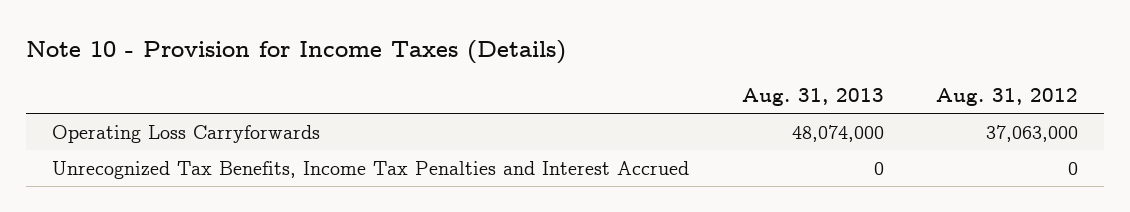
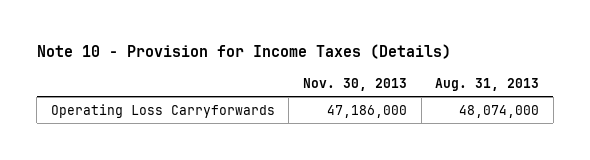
- | Aug. 31, 2013 | Aug. 31, 2012
+ | Nov. 30, 2013 | Aug. 31, 2013
- Unrecognized Tax Benefits, Income Tax Penalties and Interest Accrued | 0 | 0

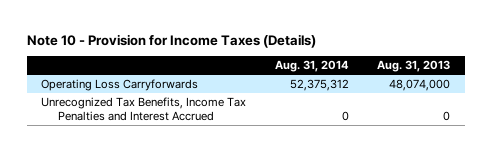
- | Nov. 30, 2013 | Aug. 31, 2013
+ | Aug. 31, 2014 | Aug. 31, 2013
+ Unrecognized Tax Benefits, Income Tax Penalties and Interest Accrued | 0 | 0

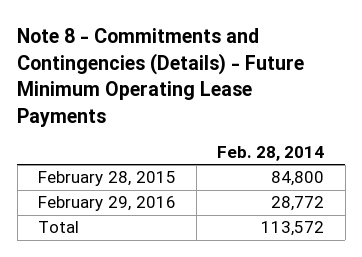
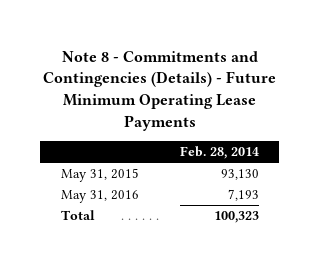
- February 28, 2015 | 84,800
- February 29, 2016 | 28,772
- Total | 113,572
+ May 31, 2015 | 93,130
+ May 31, 2016 | 7,193
+ Total | 100,323

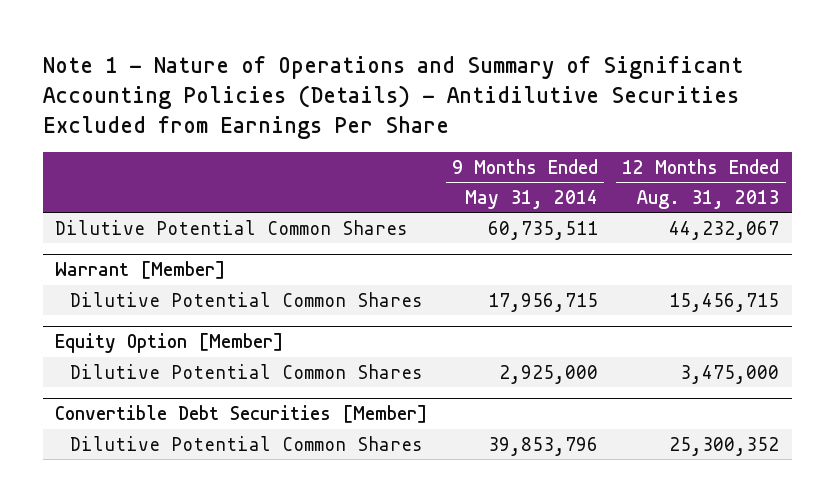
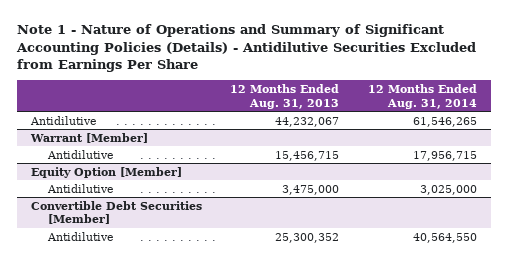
- | 9 Months Ended May 31, 2014 | 12 Months Ended Aug. 31, 2013
+ | 12 Months Ended Aug. 31, 2013 | 12 Months Ended Aug. 31, 2014
- Dilutive Potential Common Shares | 60,735,511 | 44,232,067
+ Antidilutive | 44,232,067 | 61,546,265
@ Warrant [Member]
- Dilutive Potential Common Shares | 17,956,715 | 15,456,715
+ Antidilutive | 15,456,715 | 17,956,715
@ Equity Option [Member]
- Dilutive Potential Common Shares | 2,925,000 | 3,475,000
+ Antidilutive | 3,475,000 | 3,025,000
@ Convertible Debt Securities [Member]
- Dilutive Potential Common Shares | 39,853,796 | 25,300,352
+ Antidilutive | 25,300,352 | 40,564,550

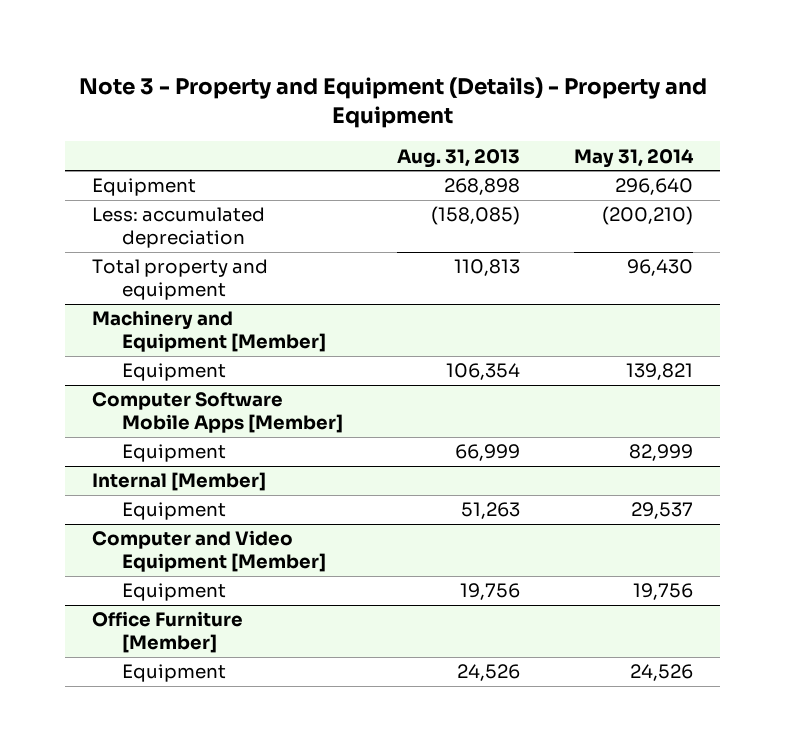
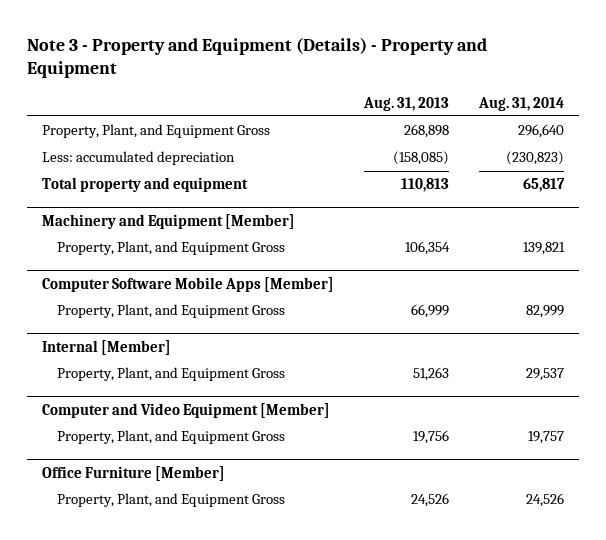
- | Aug. 31, 2013 | May 31, 2014
+ | Aug. 31, 2013 | Aug. 31, 2014
- Equipment | 268,898 | 296,640
+ Property, Plant, and Equipment Gross | 268,898 | 296,640
@ Machinery and Equipment [Member]
- Equipment | 106,354 | 139,821
+ Property, Plant, and Equipment Gross | 106,354 | 139,821
@ Computer Software Mobile Apps [Member]
- Equipment | 66,999 | 82,999
+ Property, Plant, and Equipment Gross | 66,999 | 82,999
@ Internal [Member]
- Equipment | 51,263 | 29,537
+ Property, Plant, and Equipment Gross | 51,263 | 29,537
@ Computer and Video Equipment [Member]
- Equipment | 19,756 | 19,756
+ Property, Plant, and Equipment Gross | 19,756 | 19,757
@ Office Furniture [Member]
- Equipment | 24,526 | 24,526
+ Property, Plant, and Equipment Gross | 24,526 | 24,526

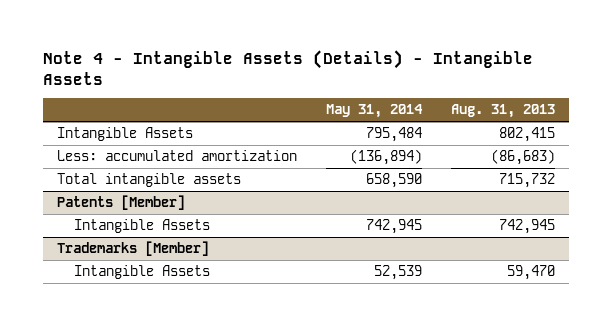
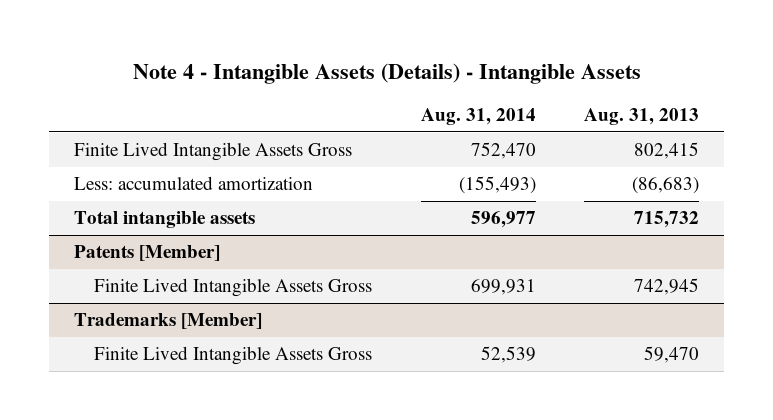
- | May 31, 2014 | Aug. 31, 2013
+ | Aug. 31, 2014 | Aug. 31, 2013
- Intangible Assets | 795,484 | 802,415
+ Finite Lived Intangible Assets Gross | 752,470 | 802,415
@ Patents [Member]
- Intangible Assets | 742,945 | 742,945
+ Finite Lived Intangible Assets Gross | 699,931 | 742,945
@ Trademarks [Member]
- Intangible Assets | 52,539 | 59,470
+ Finite Lived Intangible Assets Gross | 52,539 | 59,470

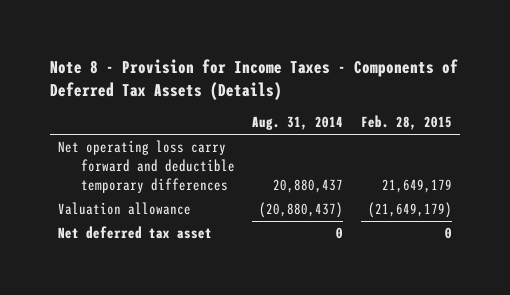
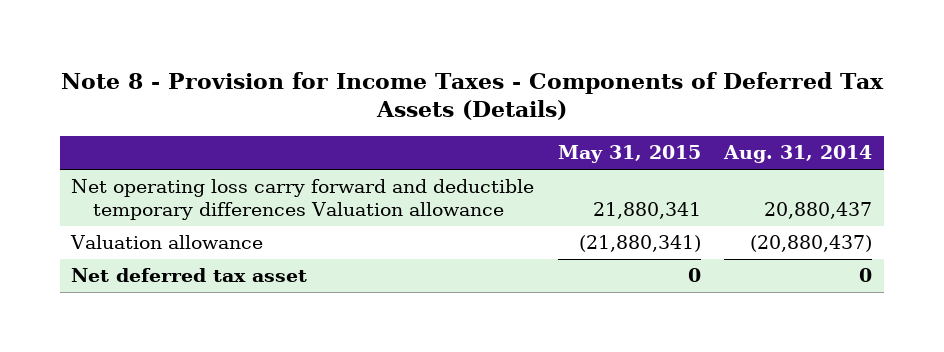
- | Aug. 31, 2014 | Feb. 28, 2015
+ | May 31, 2015 | Aug. 31, 2014
- Net operating loss carry forward and deductible temporary differences | 20,880,437 | 21,649,179
+ Net operating loss carry forward and deductible temporary differences Valuation allowance | 21,880,341 | 20,880,437

